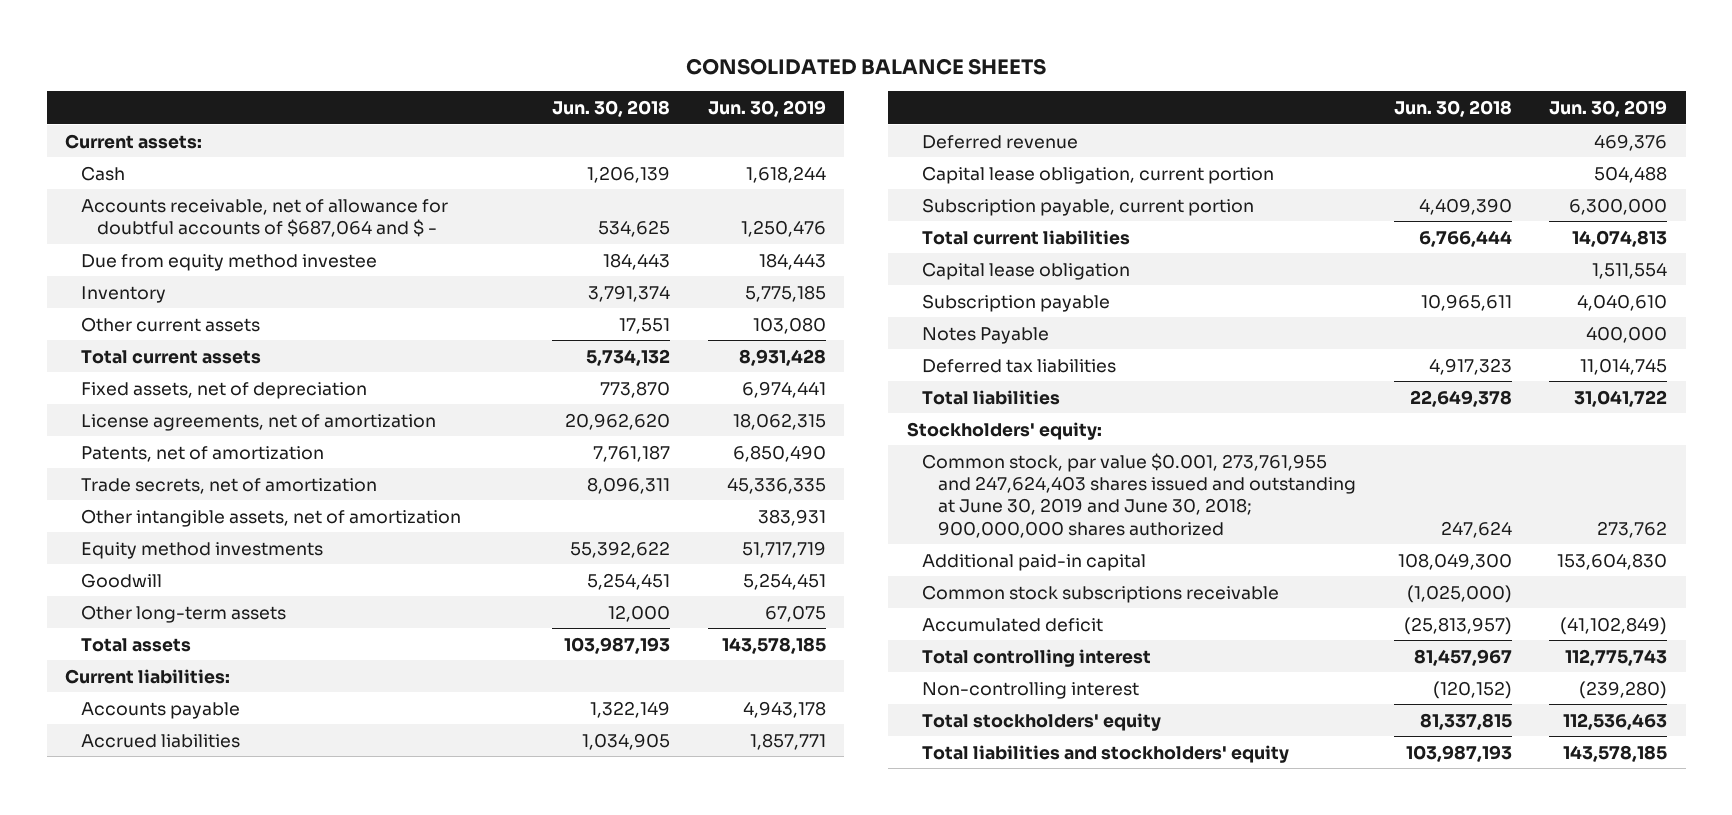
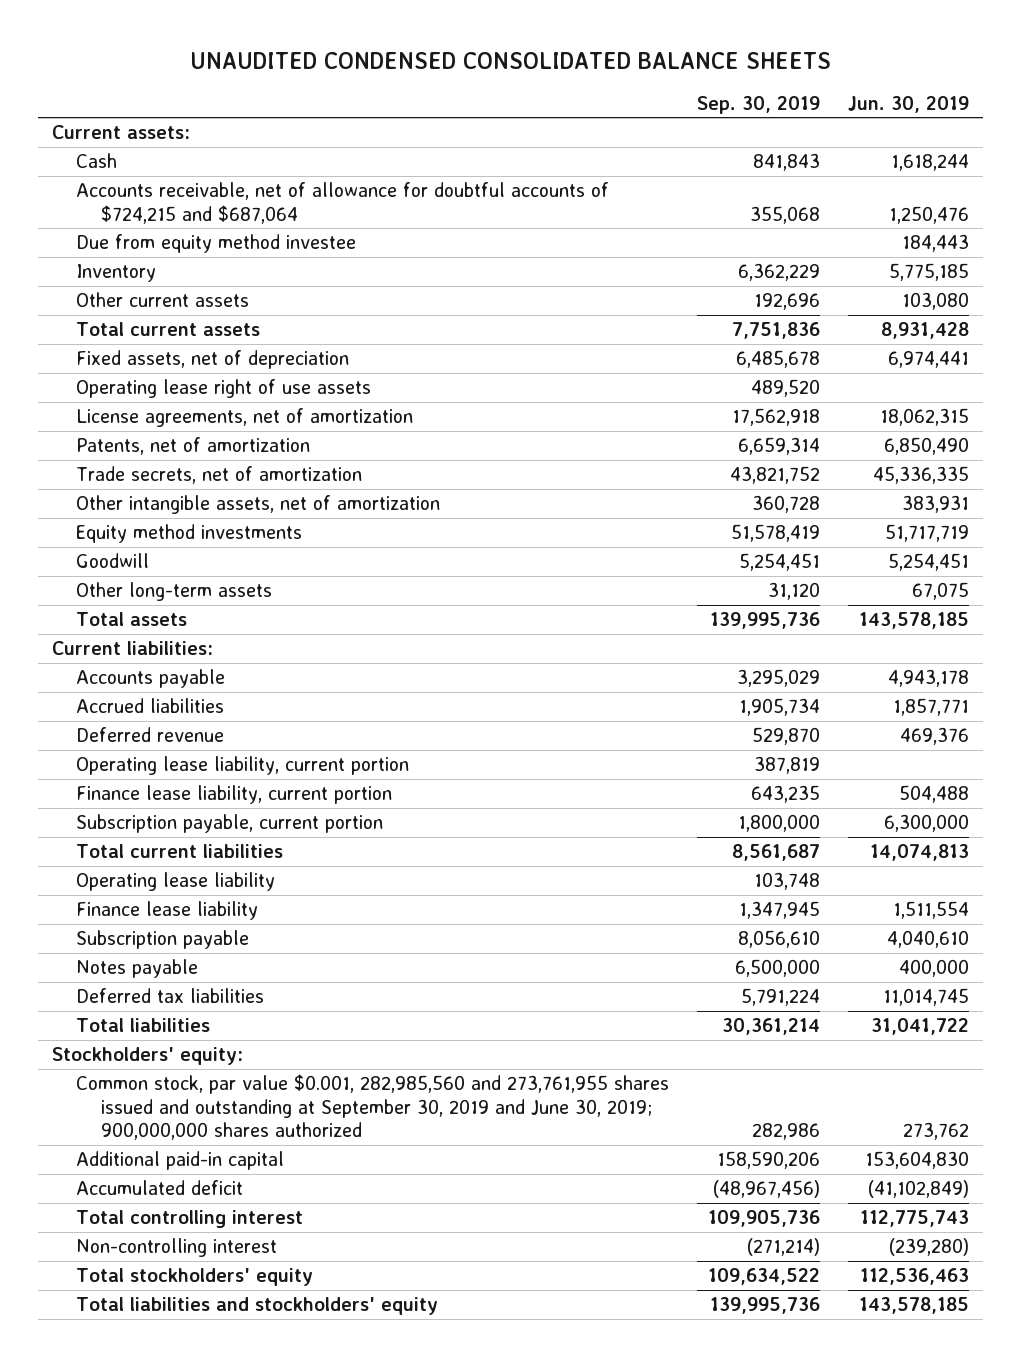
- CONSOLIDATED BALANCE SHEETS
+ UNAUDITED CONDENSED CONSOLIDATED BALANCE SHEETS
- | Jun. 30, 2018 | Jun. 30, 2019
+ | Sep. 30, 2019 | Jun. 30, 2019
- Accounts receivable, net of allowance for doubtful accounts of $687,064 and $ - | 534,625 | 1,250,476
+ Accounts receivable, net of allowance for doubtful accounts of $724,215 and $687,064 | 355,068 | 1,250,476
+ Operating lease right of use assets | 489,520 |
- Capital lease obligation, current portion | | 504,488
+ Operating lease liability, current portion | 387,819 |
+ Finance lease liability, current portion | 643,235 | 504,488
- Capital lease obligation | | 1,511,554
+ Operating lease liability | 103,748 |
+ Finance lease liability | 1,347,945 | 1,511,554
- Notes Payable | | 400,000
+ Notes payable | 6,500,000 | 400,000
- Common stock, par value $0.001, 273,761,955 and 247,624,403 shares issued and outstanding at June 30, 2019 and June 30, 2018; 900,000,000 shares authorized | 247,624 | 273,762
+ Common stock, par value $0.001, 282,985,560 and 273,761,955 shares issued and outstanding at September 30, 2019 and June 30, 2019; 900,000,000 shares authorized | 282,986 | 273,762
- Common stock subscriptions receivable | (1,025,000) |

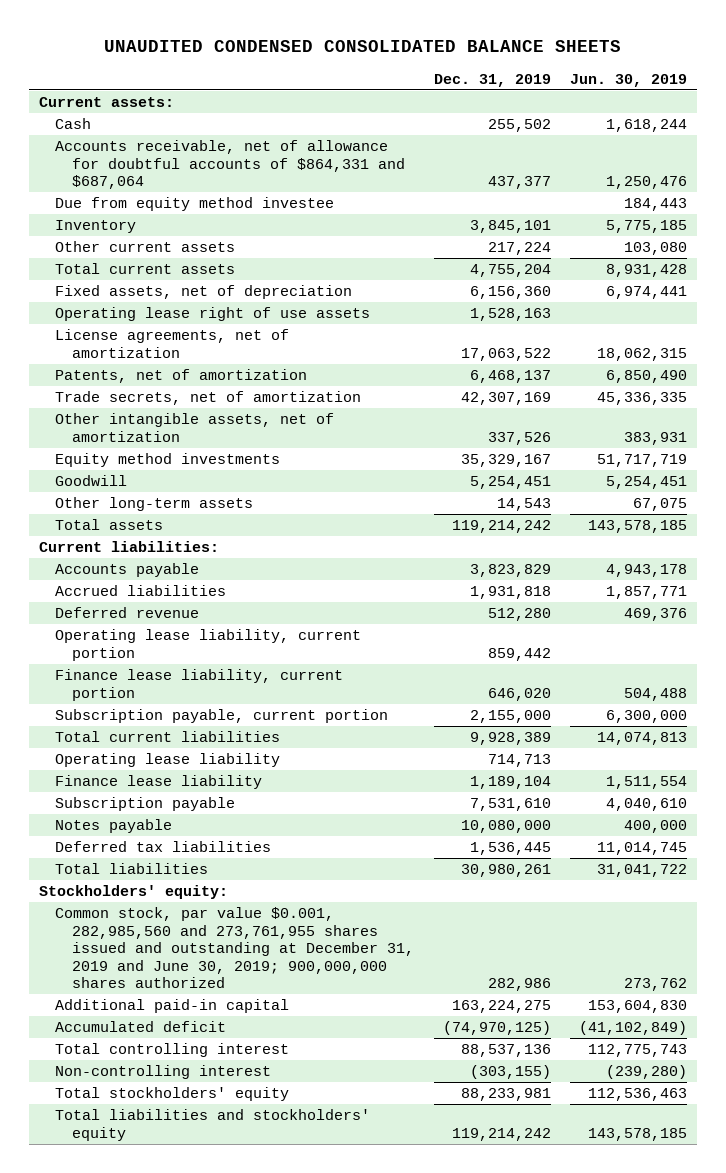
- | Sep. 30, 2019 | Jun. 30, 2019
+ | Dec. 31, 2019 | Jun. 30, 2019
- Accounts receivable, net of allowance for doubtful accounts of $724,215 and $687,064 | 355,068 | 1,250,476
+ Accounts receivable, net of allowance for doubtful accounts of $864,331 and $687,064 | 437,377 | 1,250,476
- Common stock, par value $0.001, 282,985,560 and 273,761,955 shares issued and outstanding at September 30, 2019 and June 30, 2019; 900,000,000 shares authorized | 282,986 | 273,762
+ Common stock, par value $0.001, 282,985,560 and 273,761,955 shares issued and outstanding at December 31, 2019 and June 30, 2019; 900,000,000 shares authorized | 282,986 | 273,762

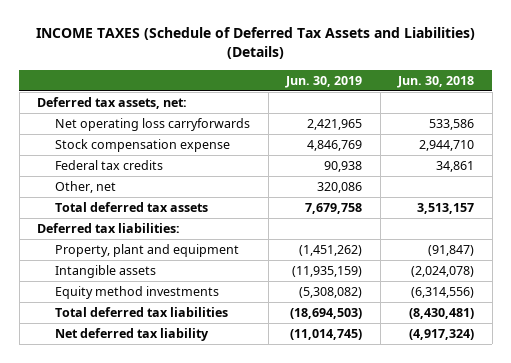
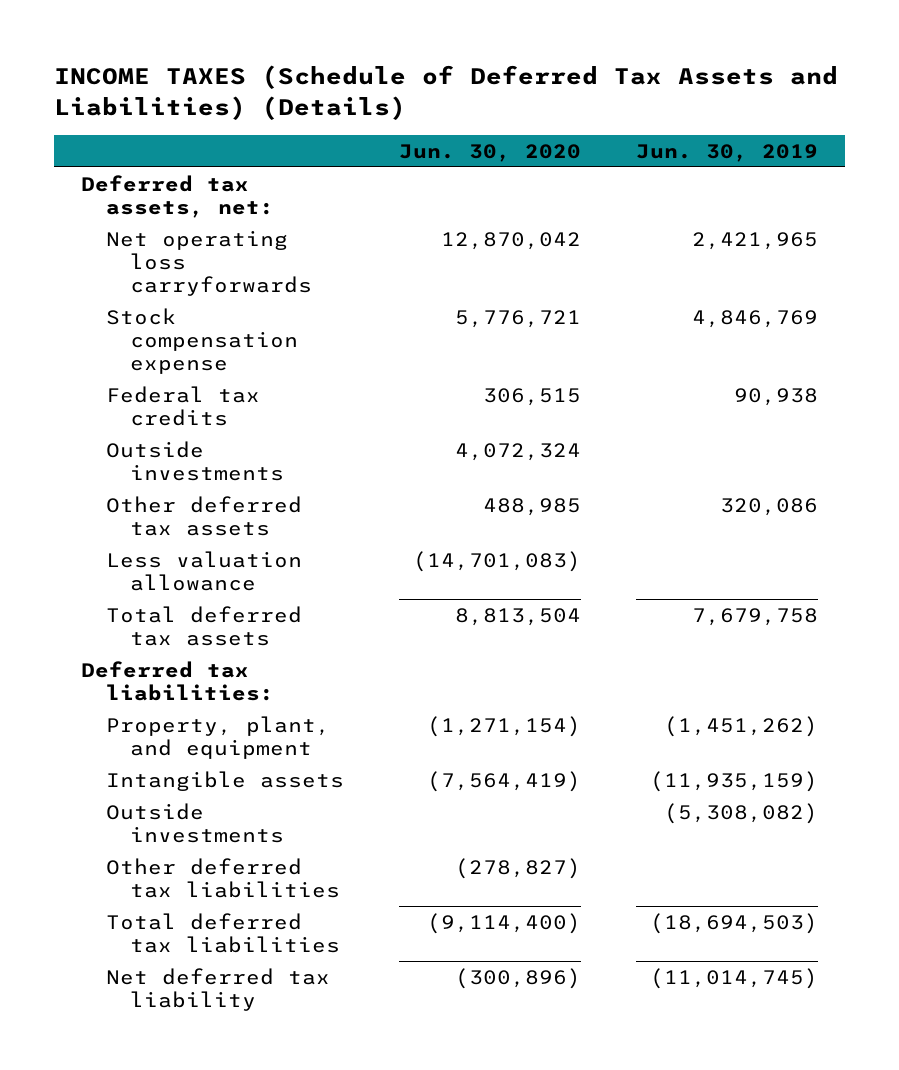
- | Jun. 30, 2019 | Jun. 30, 2018
+ | Jun. 30, 2020 | Jun. 30, 2019
- Other, net | 320,086 |
+ Outside investments | 4,072,324 |
+ Other deferred tax assets | 488,985 | 320,086
+ Less valuation allowance | (14,701,083) |
- Property, plant and equipment | (1,451,262) | (91,847)
+ Property, plant, and equipment | (1,271,154) | (1,451,262)
- Equity method investments | (5,308,082) | (6,314,556)
+ Outside investments | | (5,308,082)
+ Other deferred tax liabilities | (278,827) |

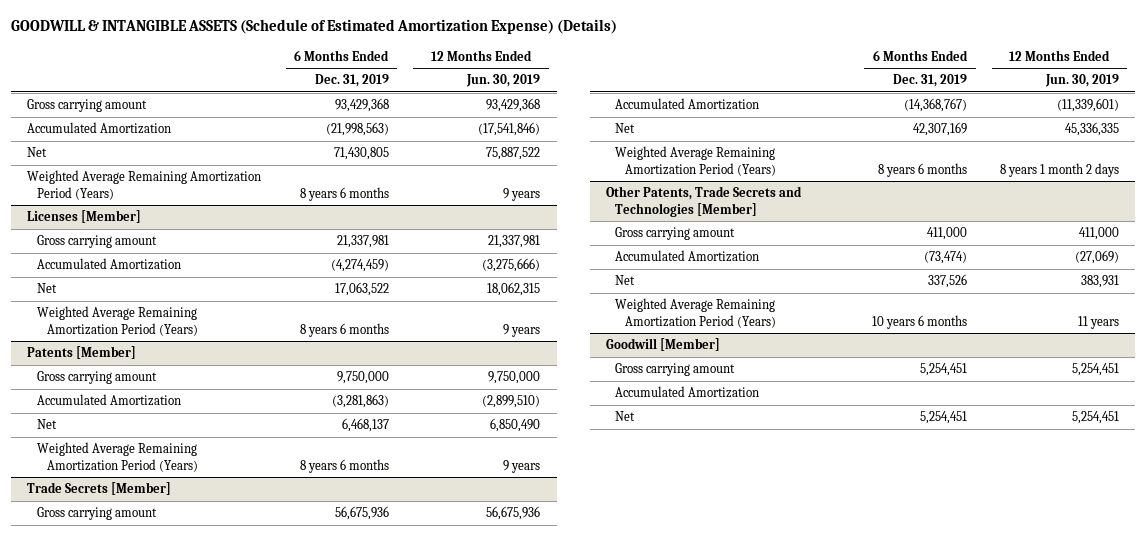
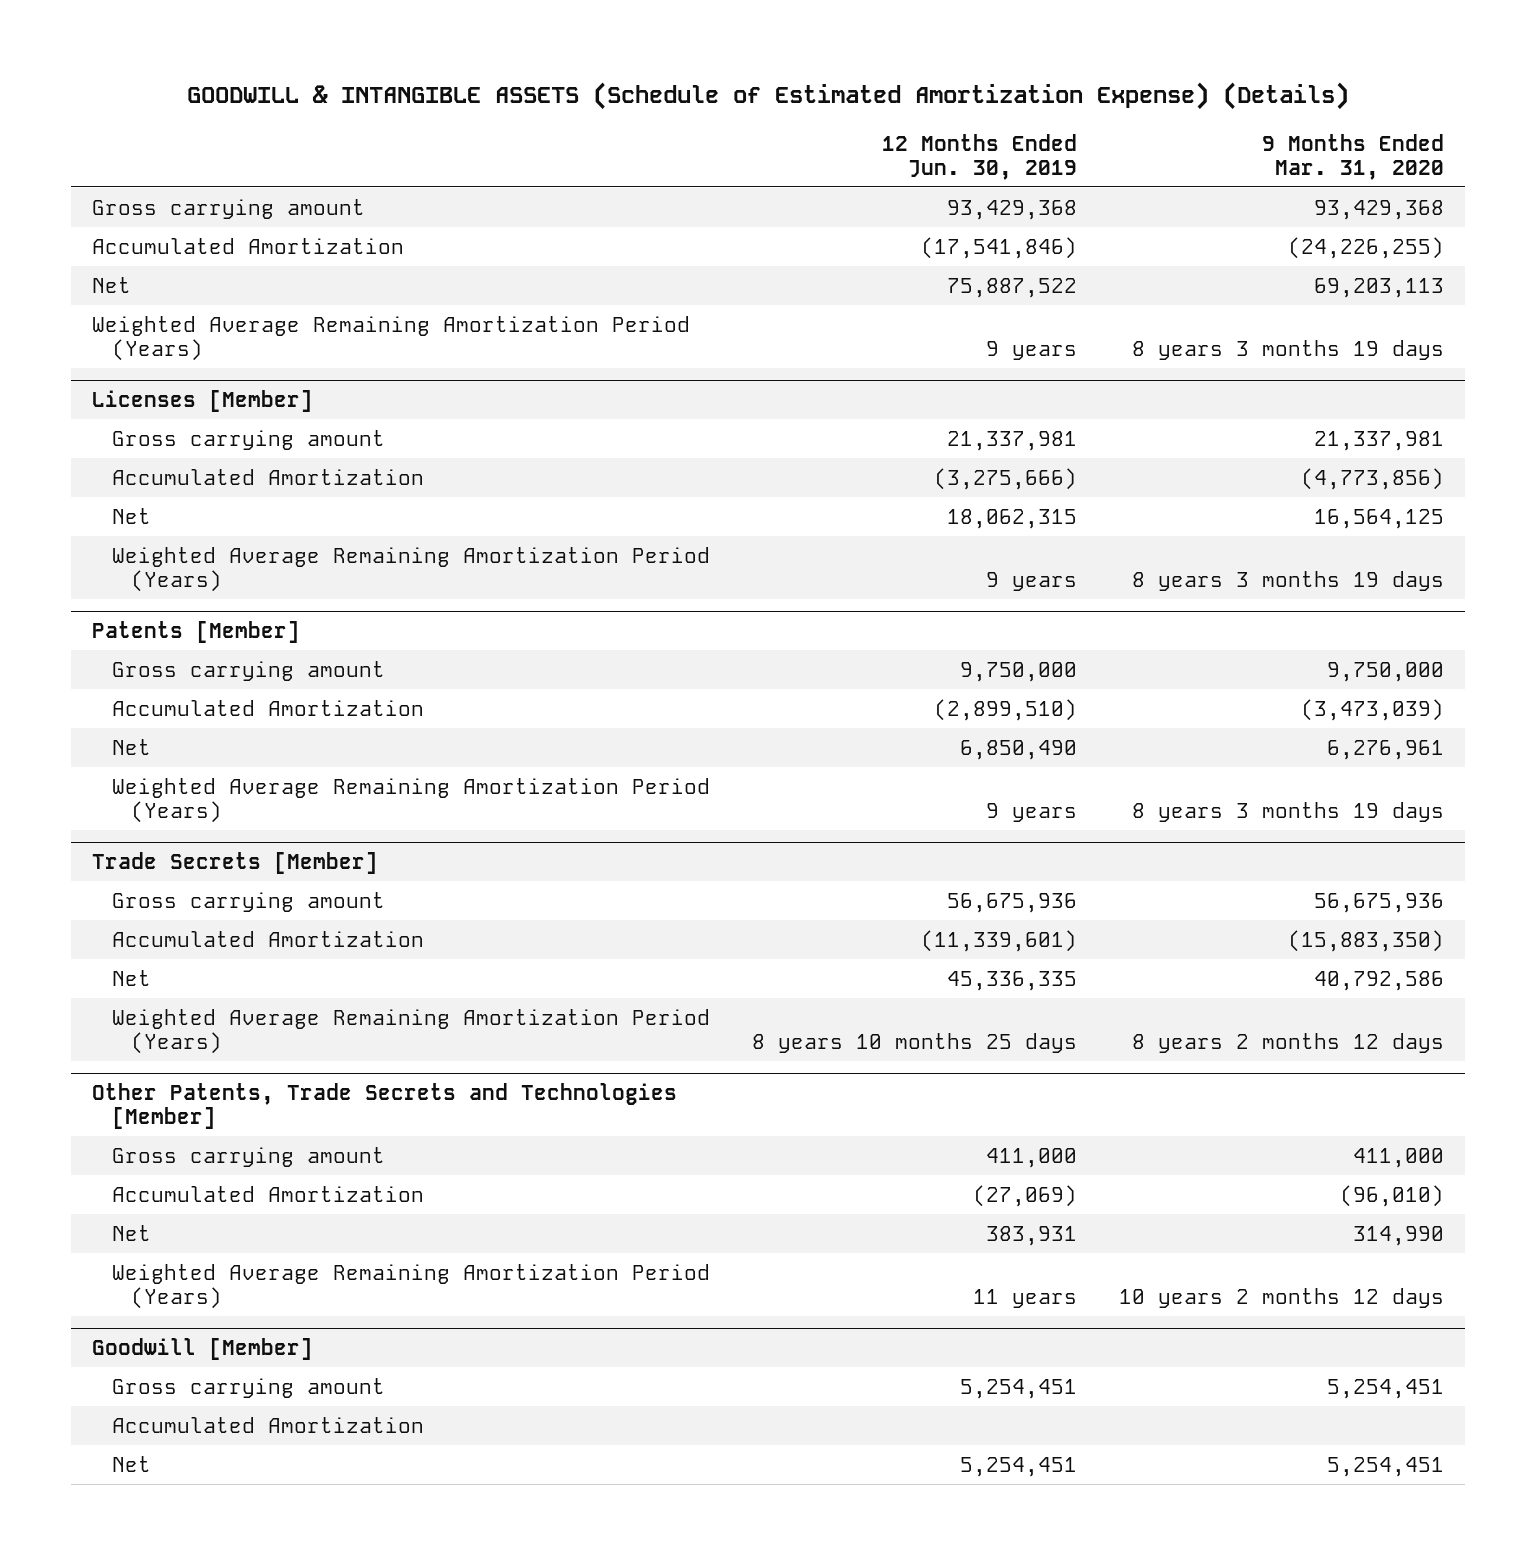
- | 6 Months Ended Dec. 31, 2019 | 12 Months Ended Jun. 30, 2019
+ | 12 Months Ended Jun. 30, 2019 | 9 Months Ended Mar. 31, 2020
@ Trade Secrets [Member]
- Weighted Average Remaining Amortization Period (Years) | 8 years 6 months | 8 years 1 month 2 days
+ Weighted Average Remaining Amortization Period (Years) | 8 years 10 months 25 days | 8 years 2 months 12 days

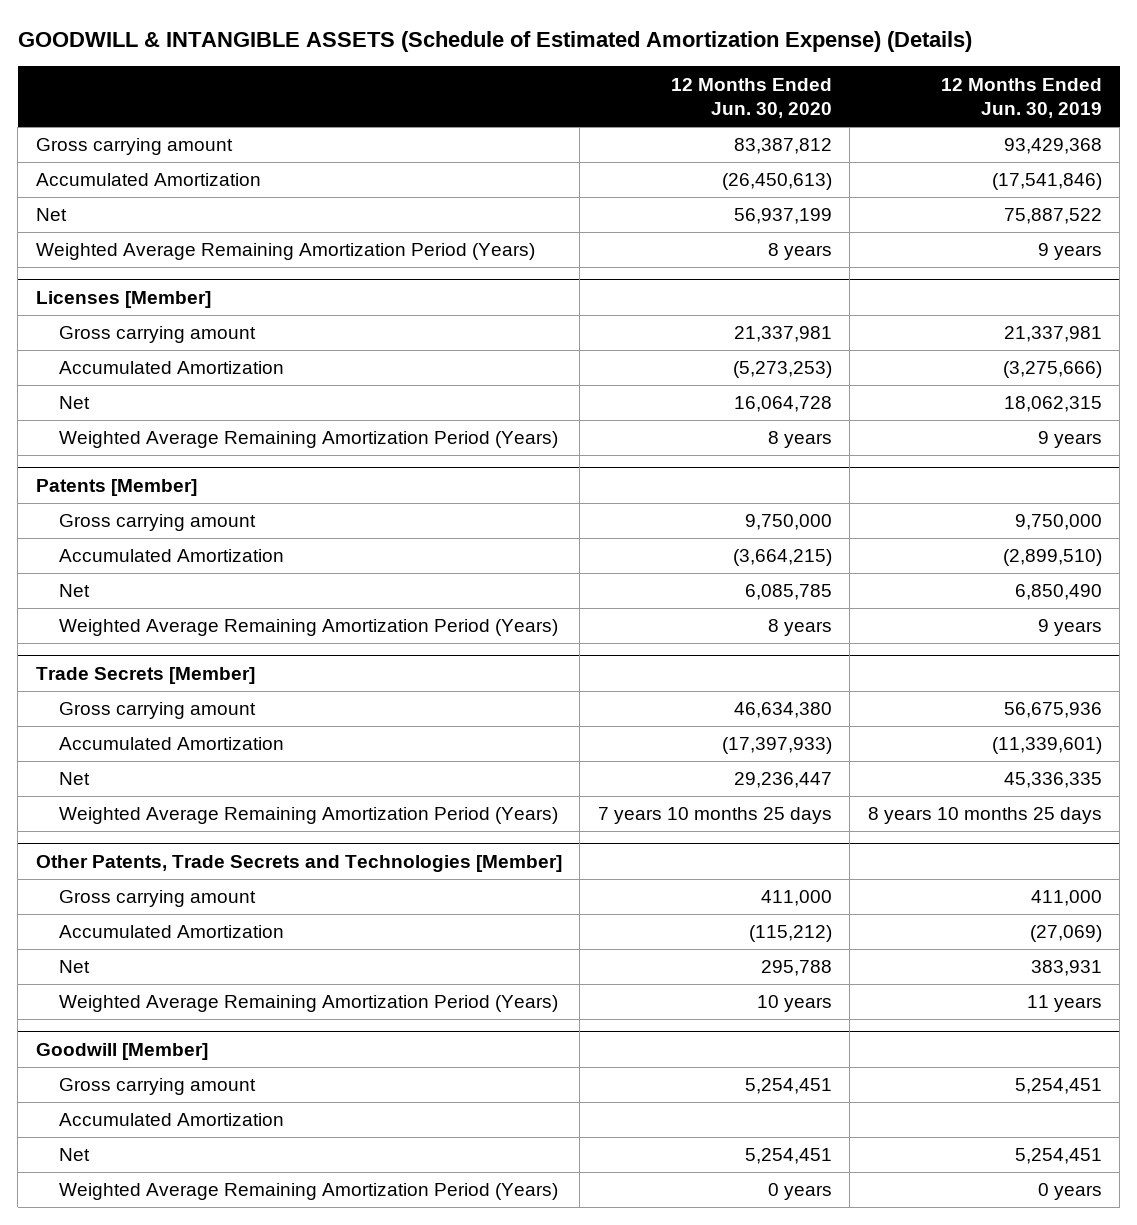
- | 12 Months Ended Jun. 30, 2019 | 9 Months Ended Mar. 31, 2020
+ | 12 Months Ended Jun. 30, 2020 | 12 Months Ended Jun. 30, 2019
@ Goodwill [Member]
+ Weighted Average Remaining Amortization Period (Years) | 0 years | 0 years

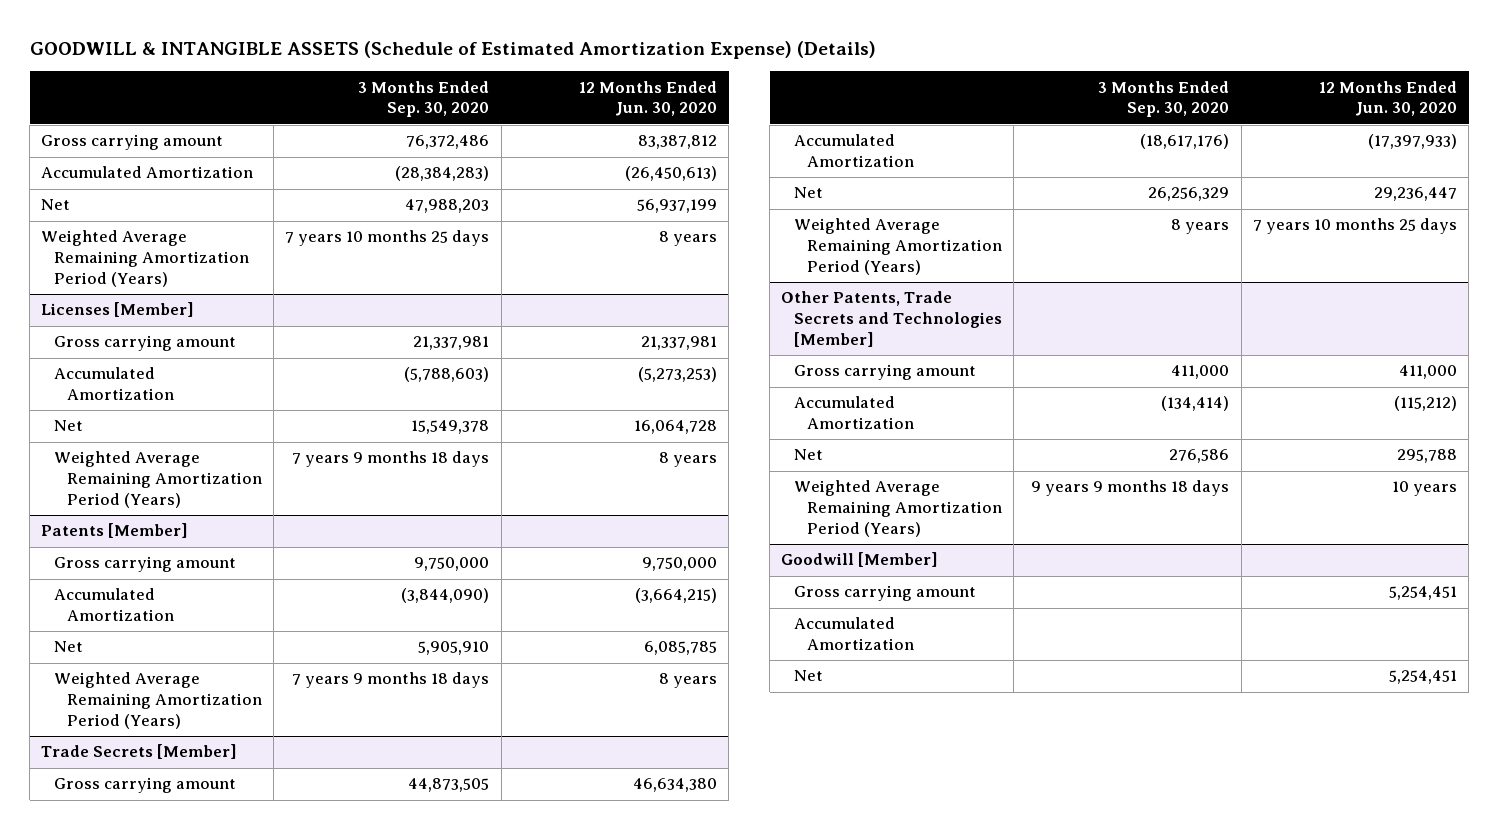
- | 12 Months Ended Jun. 30, 2020 | 12 Months Ended Jun. 30, 2019
+ | 3 Months Ended Sep. 30, 2020 | 12 Months Ended Jun. 30, 2020
@ Goodwill [Member]
- Weighted Average Remaining Amortization Period (Years) | 0 years | 0 years

